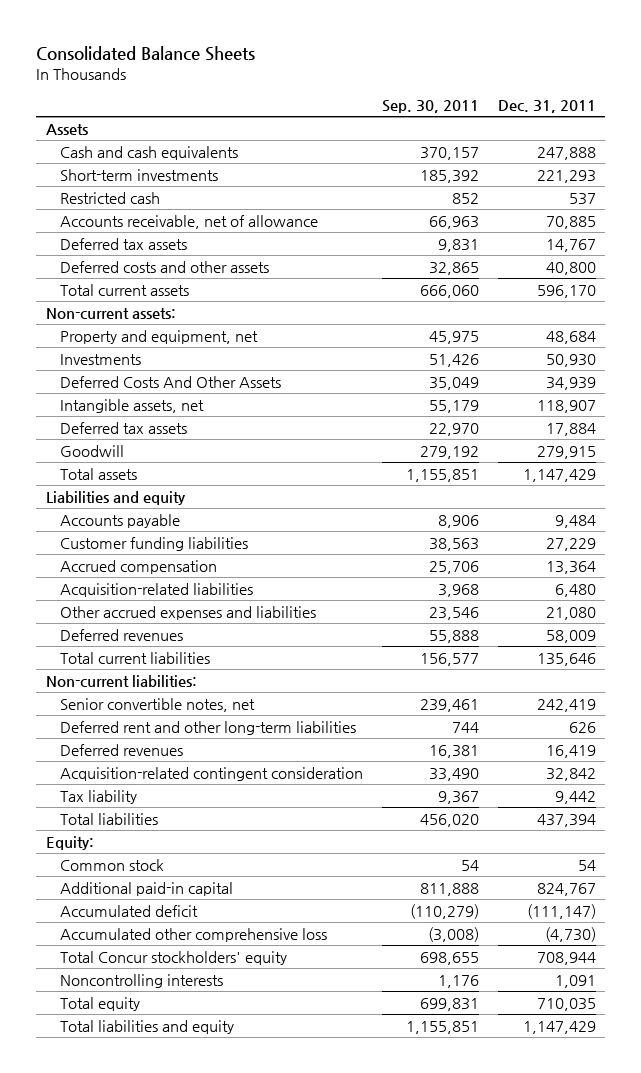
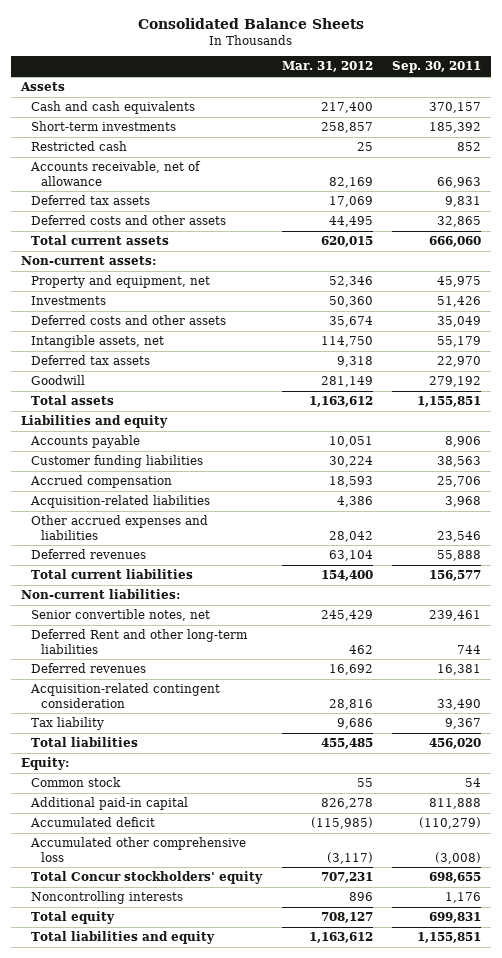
- | Sep. 30, 2011 | Dec. 31, 2011
+ | Mar. 31, 2012 | Sep. 30, 2011
- Deferred Costs And Other Assets | 35,049 | 34,939
+ Deferred costs and other assets | 35,674 | 35,049
- Deferred rent and other long-term liabilities | 744 | 626
+ Deferred Rent and other long-term liabilities | 462 | 744

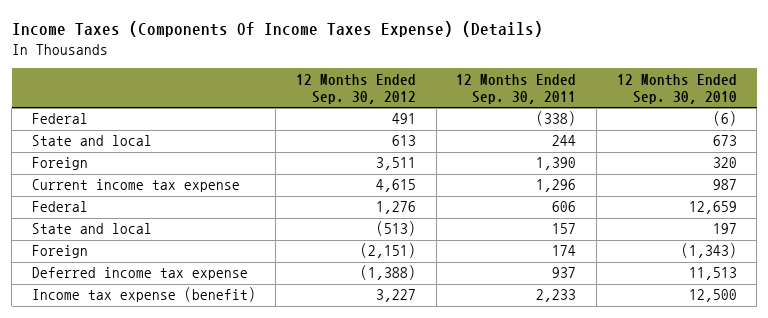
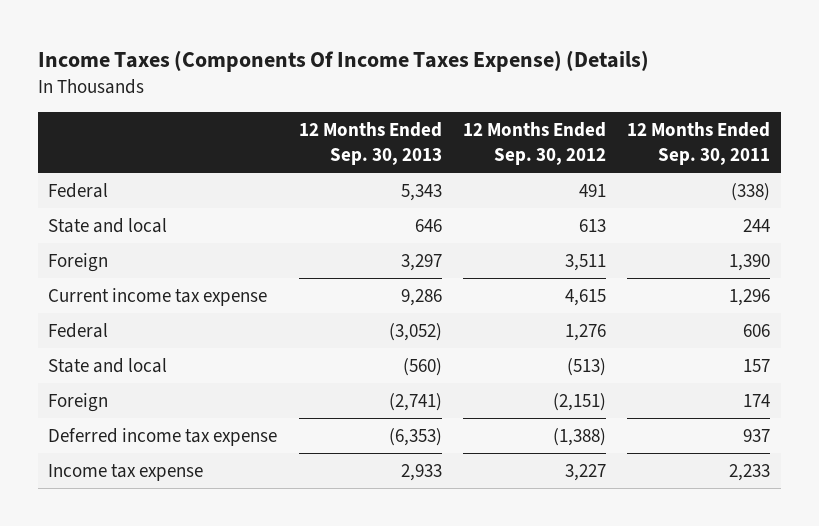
- | 12 Months Ended Sep. 30, 2012 | 12 Months Ended Sep. 30, 2011 | 12 Months Ended Sep. 30, 2010
+ | 12 Months Ended Sep. 30, 2013 | 12 Months Ended Sep. 30, 2012 | 12 Months Ended Sep. 30, 2011
- Income tax expense (benefit) | 3,227 | 2,233 | 12,500
+ Income tax expense | 2,933 | 3,227 | 2,233

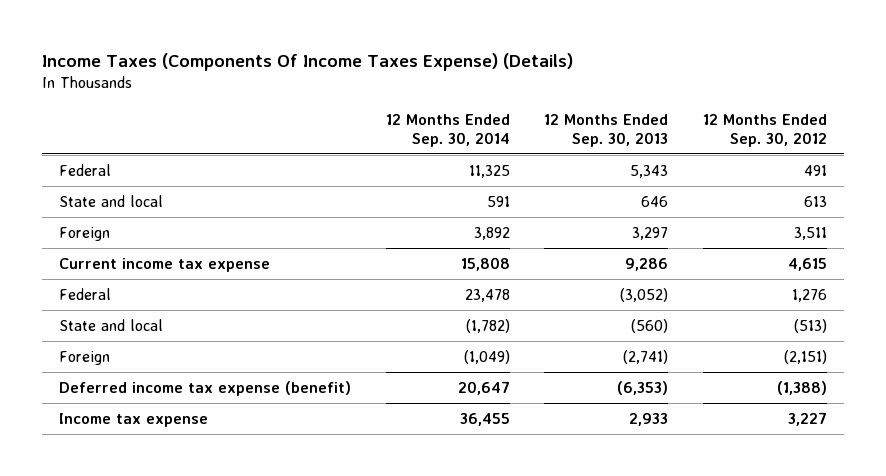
- | 12 Months Ended Sep. 30, 2013 | 12 Months Ended Sep. 30, 2012 | 12 Months Ended Sep. 30, 2011
+ | 12 Months Ended Sep. 30, 2014 | 12 Months Ended Sep. 30, 2013 | 12 Months Ended Sep. 30, 2012
- Deferred income tax expense | (6,353) | (1,388) | 937
+ Deferred income tax expense (benefit) | 20,647 | (6,353) | (1,388)

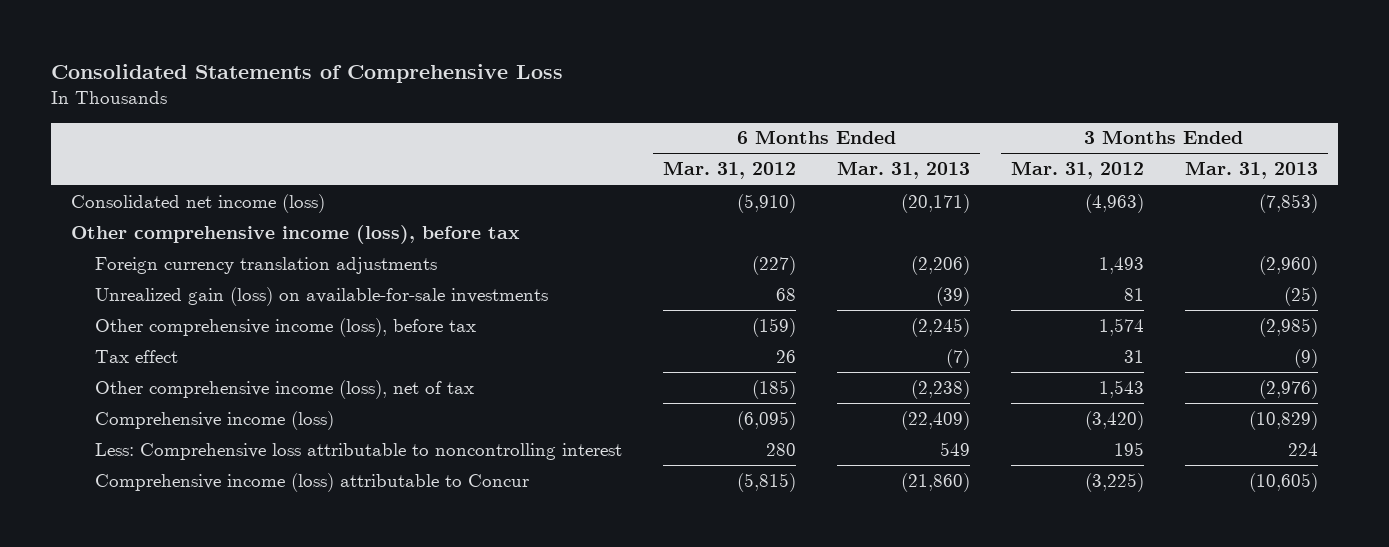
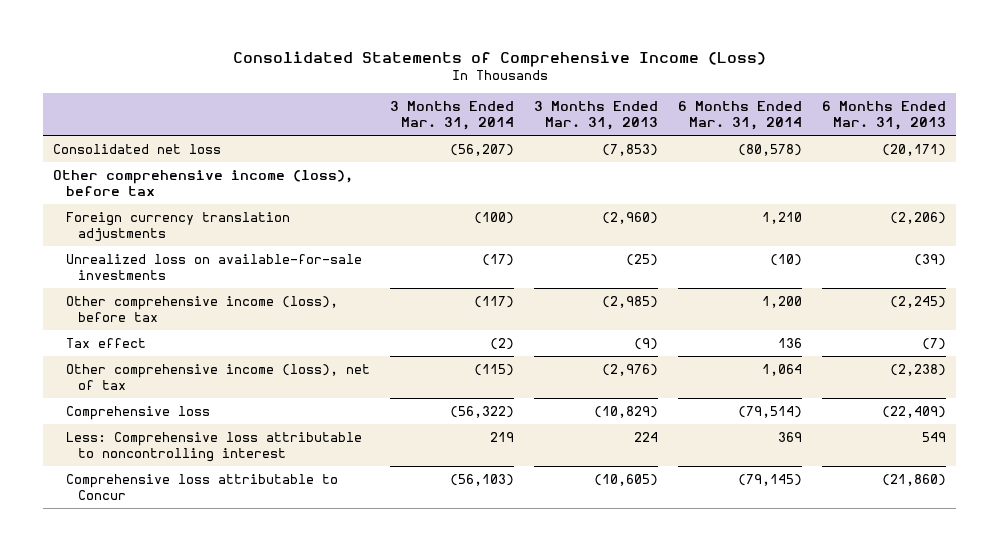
- Consolidated Statements of Comprehensive Loss
+ Consolidated Statements of Comprehensive Income (Loss)
- | 6 Months Ended Mar. 31, 2012 | 6 Months Ended Mar. 31, 2013 | 3 Months Ended Mar. 31, 2012 | 3 Months Ended Mar. 31, 2013
+ | 3 Months Ended Mar. 31, 2014 | 3 Months Ended Mar. 31, 2013 | 6 Months Ended Mar. 31, 2014 | 6 Months Ended Mar. 31, 2013
- Consolidated net income (loss) | (5,910) | (20,171) | (4,963) | (7,853)
+ Consolidated net loss | (56,207) | (7,853) | (80,578) | (20,171)
- Unrealized gain (loss) on available-for-sale investments | 68 | (39) | 81 | (25)
+ Unrealized loss on available-for-sale investments | (17) | (25) | (10) | (39)
- Comprehensive income (loss) | (6,095) | (22,409) | (3,420) | (10,829)
+ Comprehensive loss | (56,322) | (10,829) | (79,514) | (22,409)
- Comprehensive income (loss) attributable to Concur | (5,815) | (21,860) | (3,225) | (10,605)
+ Comprehensive loss attributable to Concur | (56,103) | (10,605) | (79,145) | (21,860)

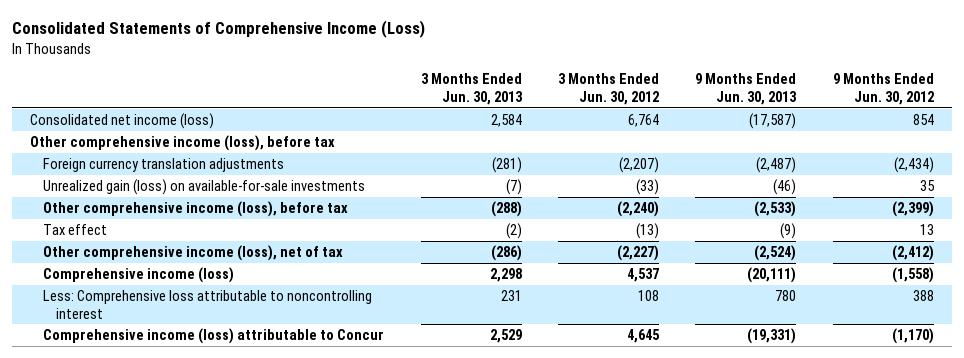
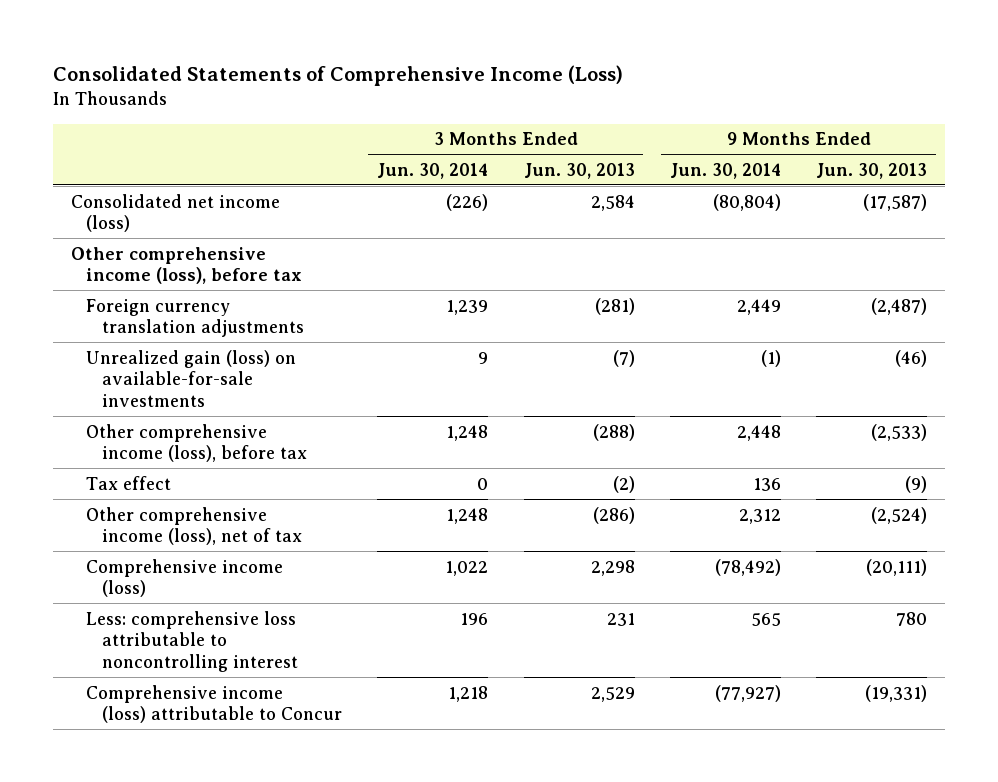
- | 3 Months Ended Jun. 30, 2013 | 3 Months Ended Jun. 30, 2012 | 9 Months Ended Jun. 30, 2013 | 9 Months Ended Jun. 30, 2012
+ | 3 Months Ended Jun. 30, 2014 | 3 Months Ended Jun. 30, 2013 | 9 Months Ended Jun. 30, 2014 | 9 Months Ended Jun. 30, 2013
- Less: Comprehensive loss attributable to noncontrolling interest | 231 | 108 | 780 | 388
+ Less: comprehensive loss attributable to noncontrolling interest | 196 | 231 | 565 | 780

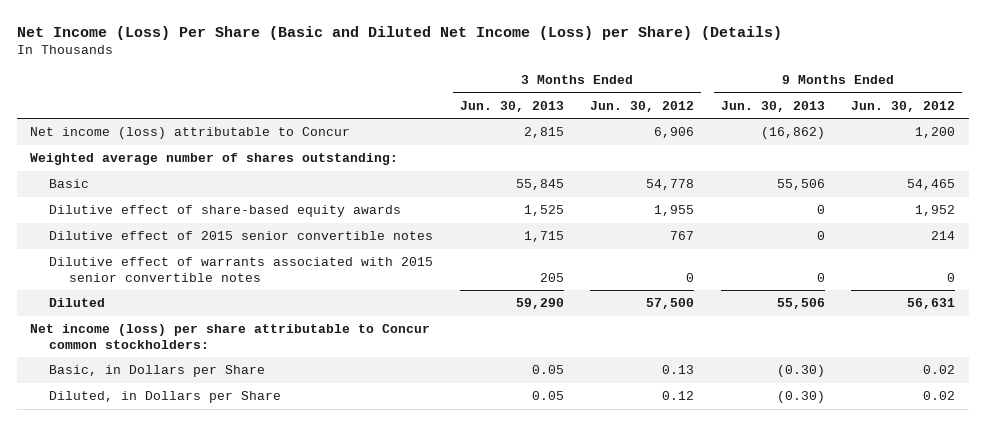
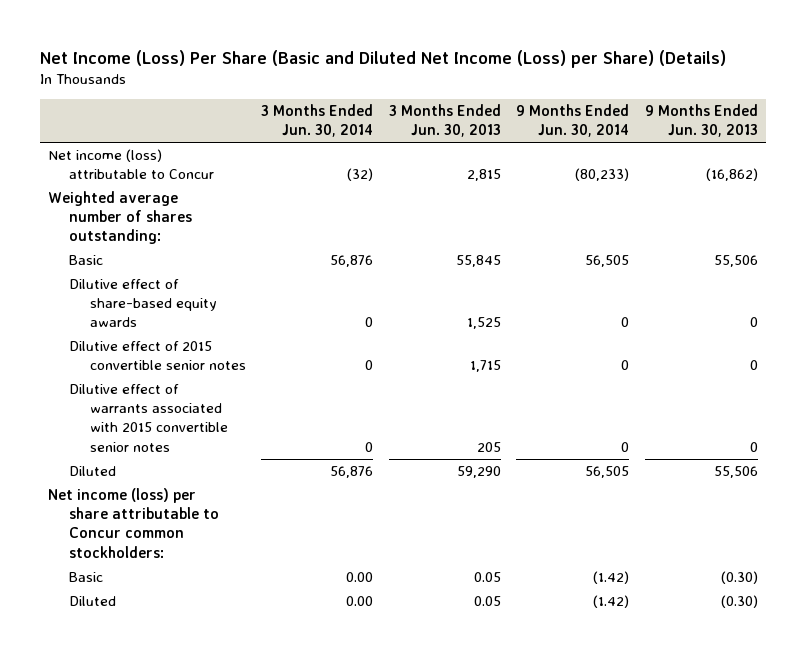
- | 3 Months Ended Jun. 30, 2013 | 3 Months Ended Jun. 30, 2012 | 9 Months Ended Jun. 30, 2013 | 9 Months Ended Jun. 30, 2012
+ | 3 Months Ended Jun. 30, 2014 | 3 Months Ended Jun. 30, 2013 | 9 Months Ended Jun. 30, 2014 | 9 Months Ended Jun. 30, 2013
- Dilutive effect of 2015 senior convertible notes | 1,715 | 767 | 0 | 214
- Dilutive effect of warrants associated with 2015 senior convertible notes | 205 | 0 | 0 | 0
+ Dilutive effect of 2015 convertible senior notes | 0 | 1,715 | 0 | 0
+ Dilutive effect of warrants associated with 2015 convertible senior notes | 0 | 205 | 0 | 0
- Basic, in Dollars per Share | 0.05 | 0.13 | (0.30) | 0.02
- Diluted, in Dollars per Share | 0.05 | 0.12 | (0.30) | 0.02
+ Basic | 0.00 | 0.05 | (1.42) | (0.30)
+ Diluted | 0.00 | 0.05 | (1.42) | (0.30)

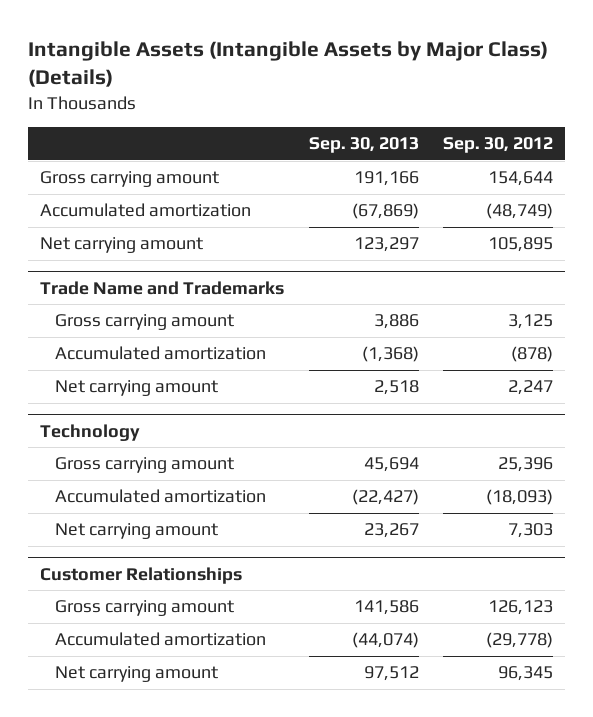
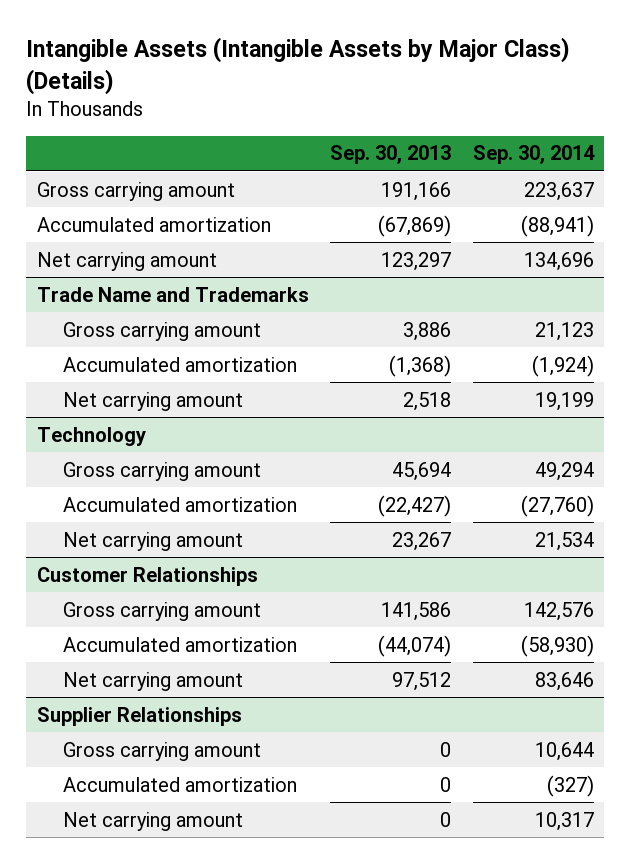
- | Sep. 30, 2013 | Sep. 30, 2012
+ | Sep. 30, 2013 | Sep. 30, 2014
+ Supplier Relationships
+ Gross carrying amount | 0 | 10,644
+ Accumulated amortization | 0 | (327)
+ Net carrying amount | 0 | 10,317

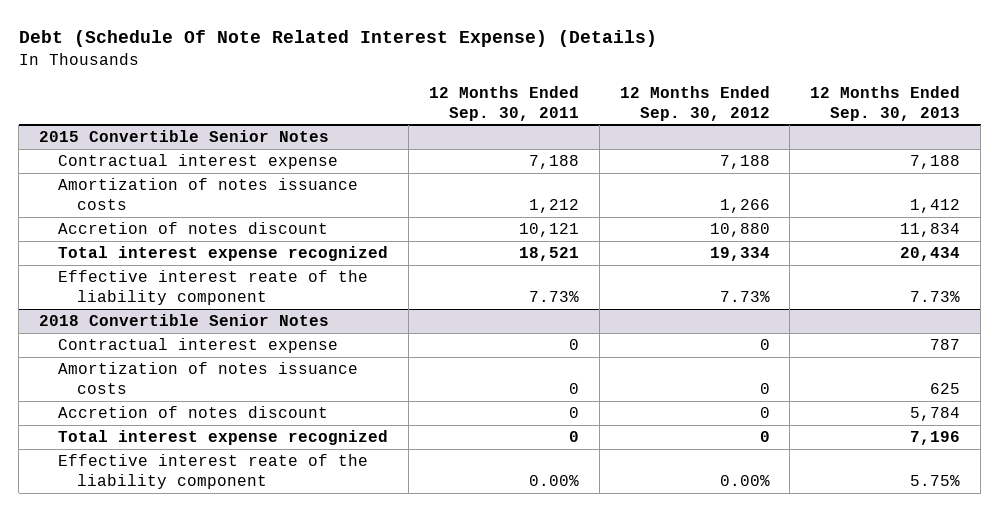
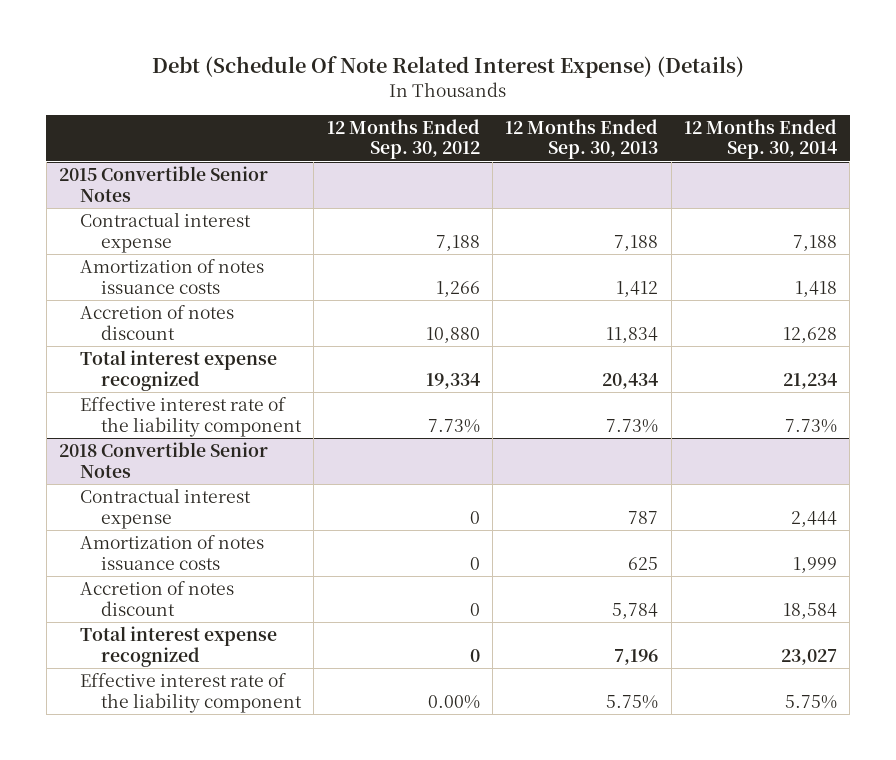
- | 12 Months Ended Sep. 30, 2011 | 12 Months Ended Sep. 30, 2012 | 12 Months Ended Sep. 30, 2013
+ | 12 Months Ended Sep. 30, 2012 | 12 Months Ended Sep. 30, 2013 | 12 Months Ended Sep. 30, 2014
@ 2015 Convertible Senior Notes
- Effective interest reate of the liability component | 7.73% | 7.73% | 7.73%
+ Effective interest rate of the liability component | 7.73% | 7.73% | 7.73%
@ 2018 Convertible Senior Notes
- Effective interest reate of the liability component | 0.00% | 0.00% | 5.75%
+ Effective interest rate of the liability component | 0.00% | 5.75% | 5.75%

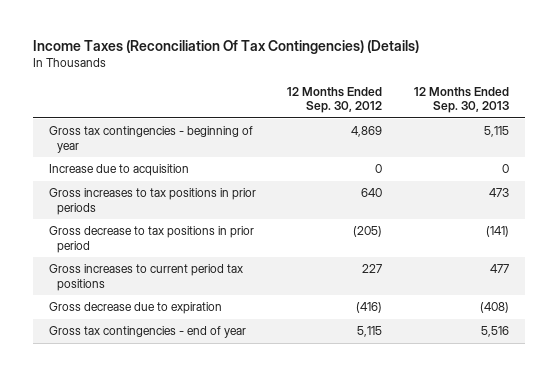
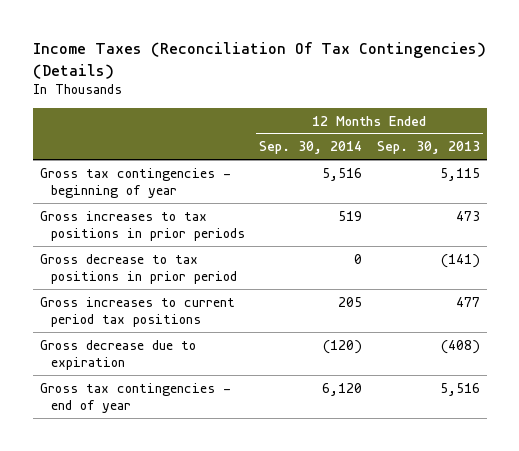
- | 12 Months Ended Sep. 30, 2012 | 12 Months Ended Sep. 30, 2013
+ | 12 Months Ended Sep. 30, 2014 | 12 Months Ended Sep. 30, 2013
- Increase due to acquisition | 0 | 0

